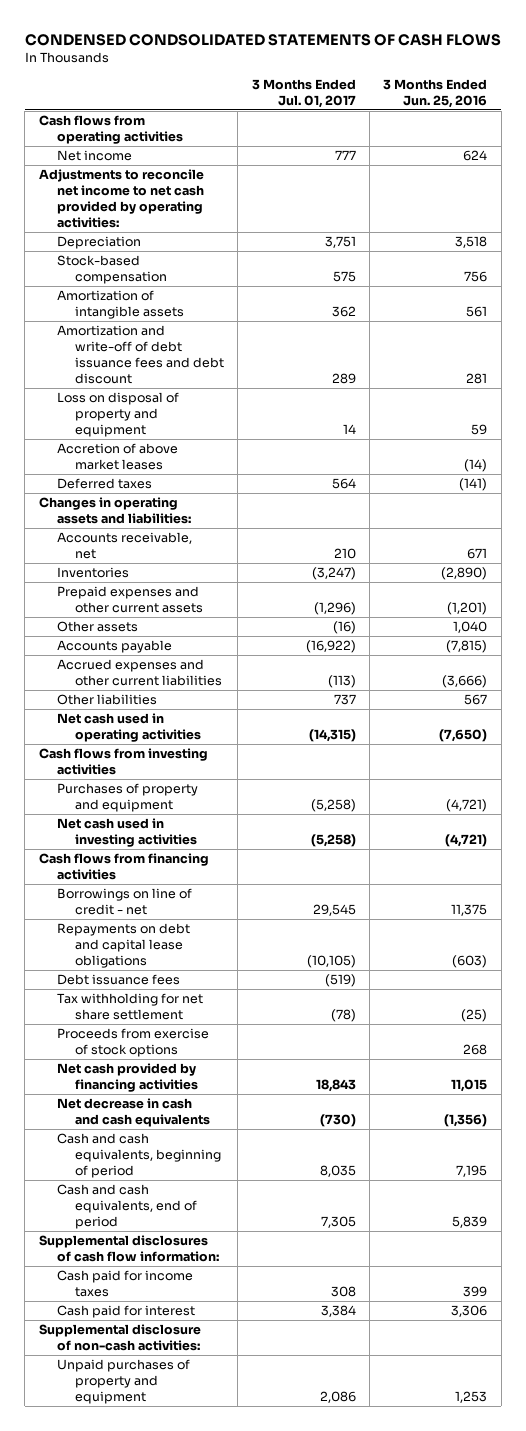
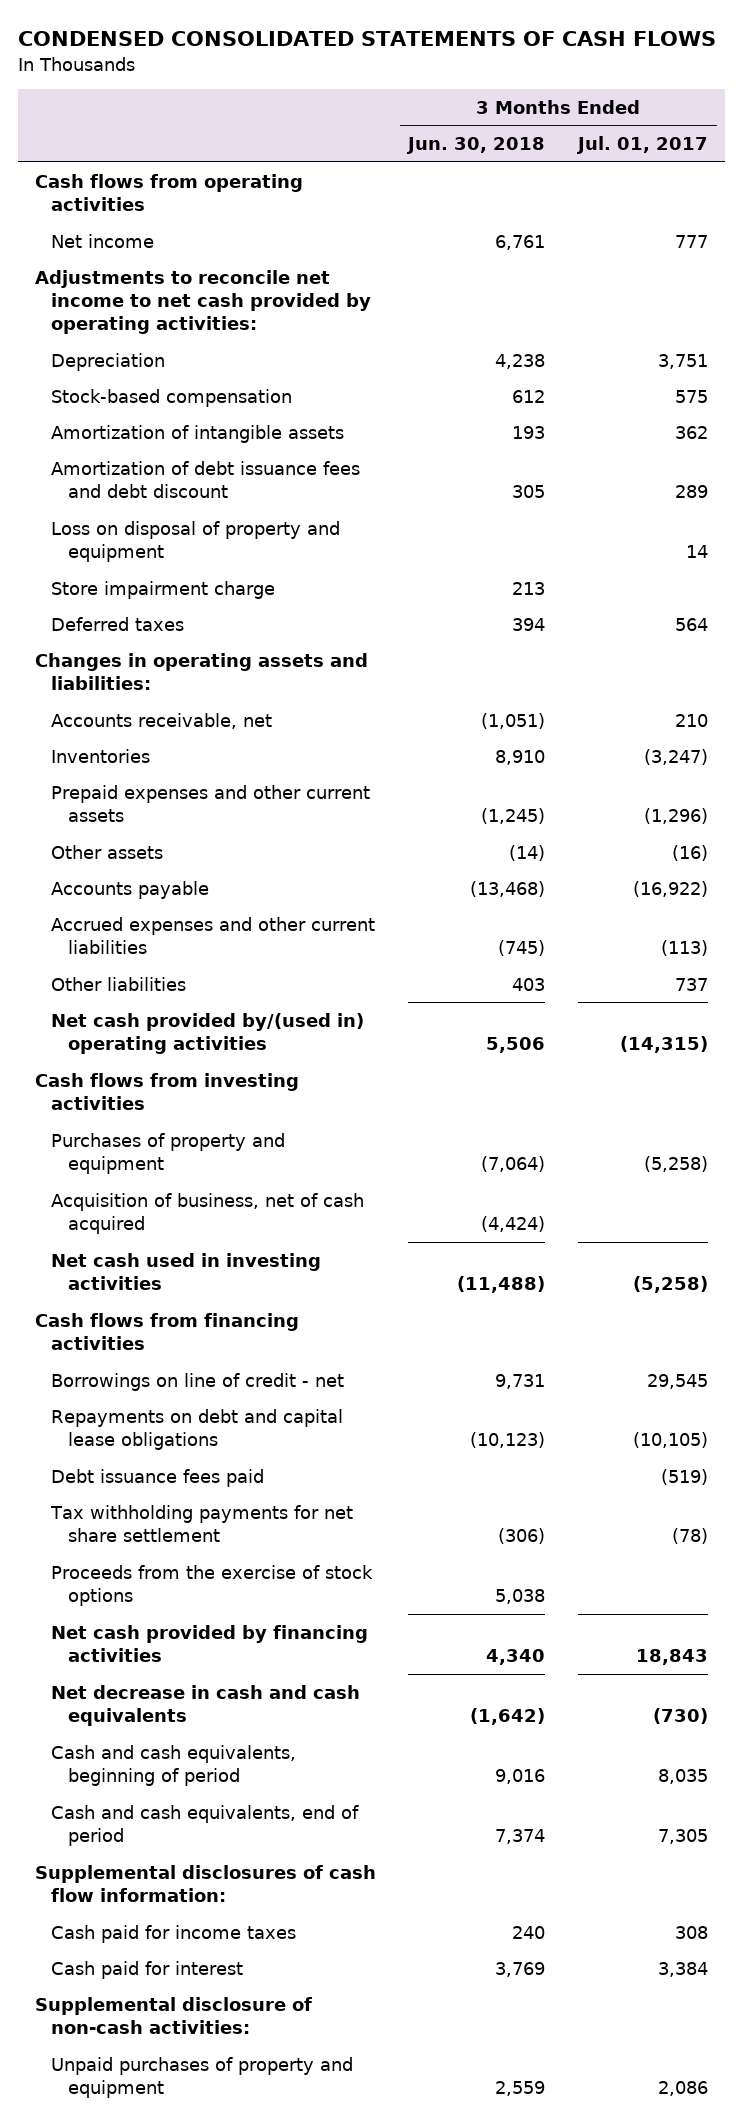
- CONDENSED CONDSOLIDATED STATEMENTS OF CASH FLOWS
+ CONDENSED CONSOLIDATED STATEMENTS OF CASH FLOWS
- | 3 Months Ended Jul. 01, 2017 | 3 Months Ended Jun. 25, 2016
+ | 3 Months Ended Jun. 30, 2018 | 3 Months Ended Jul. 01, 2017
- Amortization and write-off of debt issuance fees and debt discount | 289 | 281
+ Amortization of debt issuance fees and debt discount | 305 | 289
- Accretion of above market leases | | (14)
+ Store impairment charge | 213 |
- Net cash used in operating activities | (14,315) | (7,650)
+ Net cash provided by/(used in) operating activities | 5,506 | (14,315)
+ Acquisition of business, net of cash acquired | (4,424) |
- Debt issuance fees | (519) |
- Tax withholding for net share settlement | (78) | (25)
- Proceeds from exercise of stock options | | 268
+ Debt issuance fees paid | | (519)
+ Tax withholding payments for net share settlement | (306) | (78)
+ Proceeds from the exercise of stock options | 5,038 |

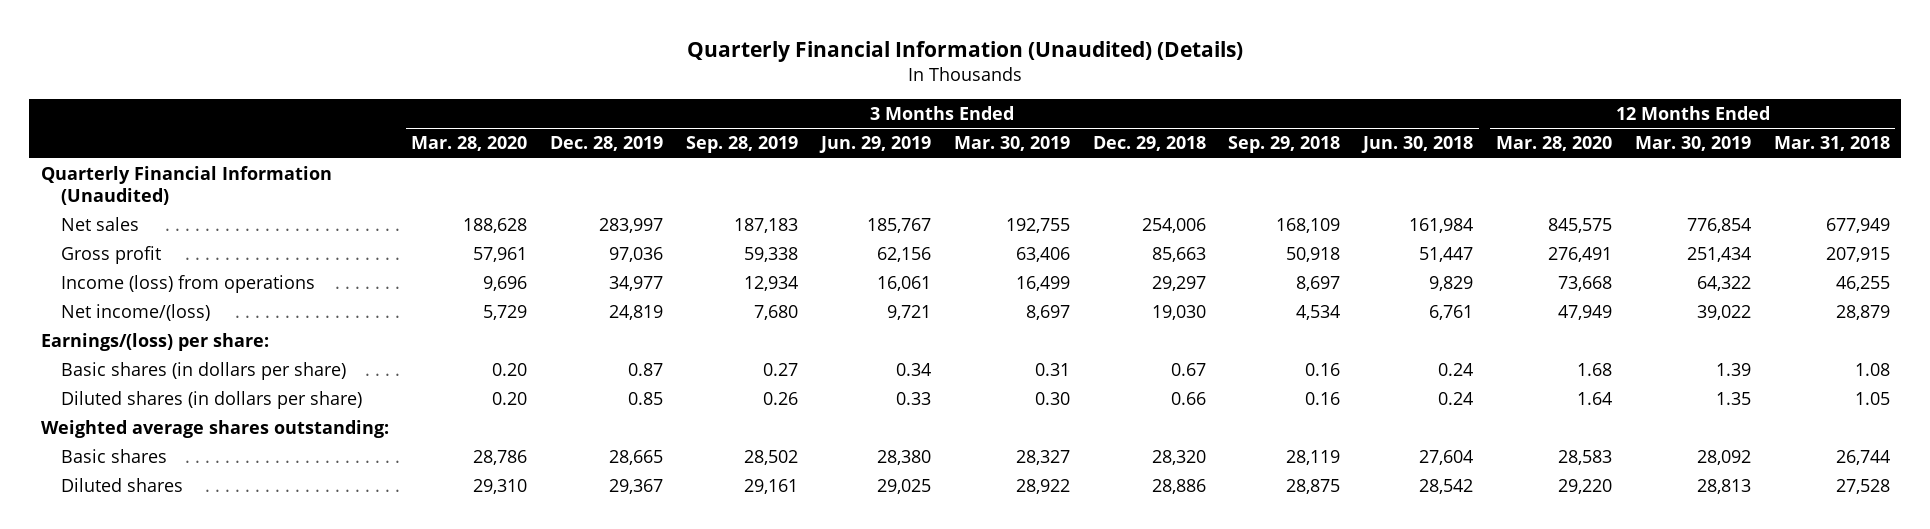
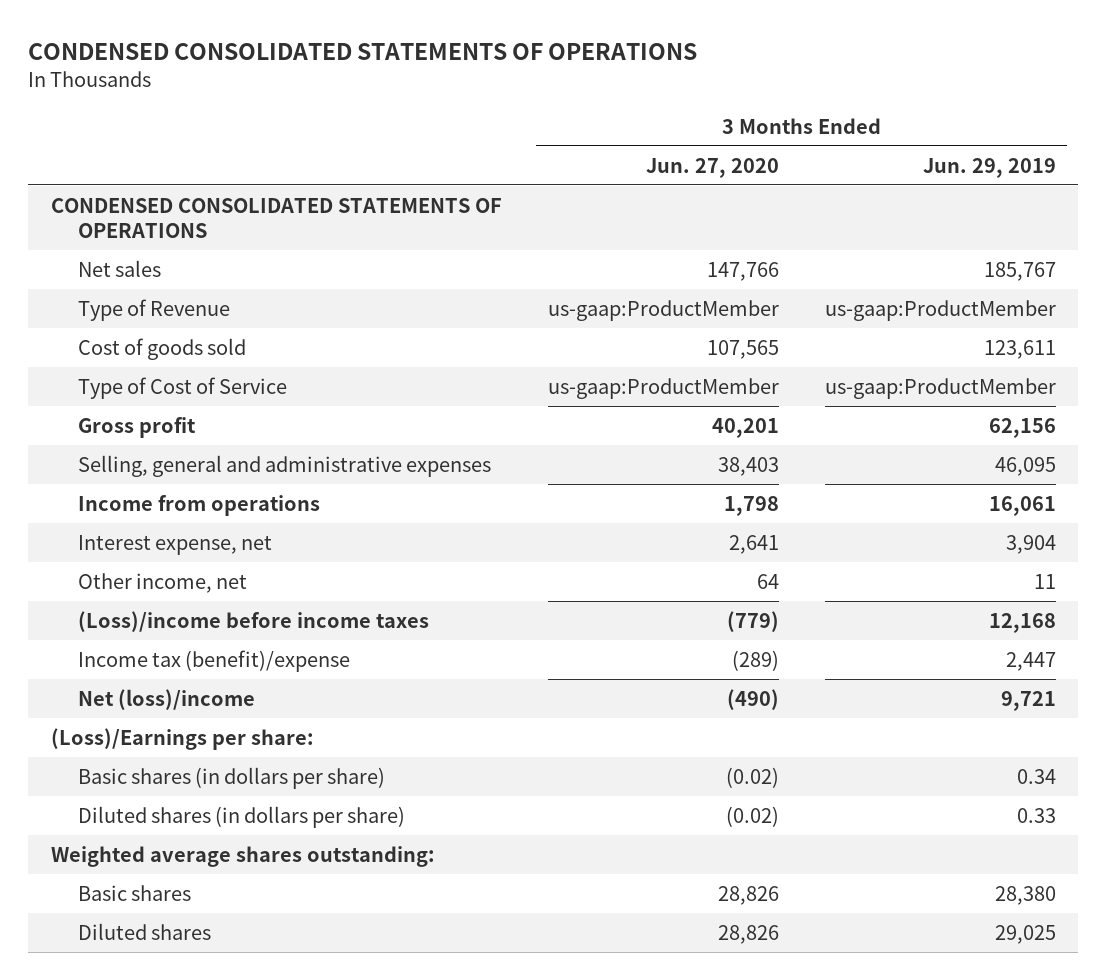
- Quarterly Financial Information (Unaudited) (Details)
+ CONDENSED CONSOLIDATED STATEMENTS OF OPERATIONS
- | 3 Months Ended Mar. 28, 2020 | 3 Months Ended Dec. 28, 2019 | 3 Months Ended Sep. 28, 2019 | 3 Months Ended Jun. 29, 2019 | 3 Months Ended Mar. 30, 2019 | 3 Months Ended Dec. 29, 2018 | 3 Months Ended Sep. 29, 2018 | 3 Months Ended Jun. 30, 2018 | 12 Months Ended Mar. 28, 2020 | 12 Months Ended Mar. 30, 2019 | 12 Months Ended Mar. 31, 2018
+ | 3 Months Ended Jun. 27, 2020 | 3 Months Ended Jun. 29, 2019
- Quarterly Financial Information (Unaudited)
+ CONDENSED CONSOLIDATED STATEMENTS OF OPERATIONS
+ Type of Revenue | us-gaap:ProductMember | us-gaap:ProductMember
+ Cost of goods sold | 107,565 | 123,611
+ Type of Cost of Service | us-gaap:ProductMember | us-gaap:ProductMember
- Income (loss) from operations | 9,696 | 34,977 | 12,934 | 16,061 | 16,499 | 29,297 | 8,697 | 9,829 | 73,668 | 64,322 | 46,255
- Net income/(loss) | 5,729 | 24,819 | 7,680 | 9,721 | 8,697 | 19,030 | 4,534 | 6,761 | 47,949 | 39,022 | 28,879
- Earnings/(loss) per share:
+ Selling, general and administrative expenses | 38,403 | 46,095
+ Income from operations | 1,798 | 16,061
+ Interest expense, net | 2,641 | 3,904
+ Other income, net | 64 | 11
+ (Loss)/income before income taxes | (779) | 12,168
+ Income tax (benefit)/expense | (289) | 2,447
+ Net (loss)/income | (490) | 9,721
+ (Loss)/Earnings per share:

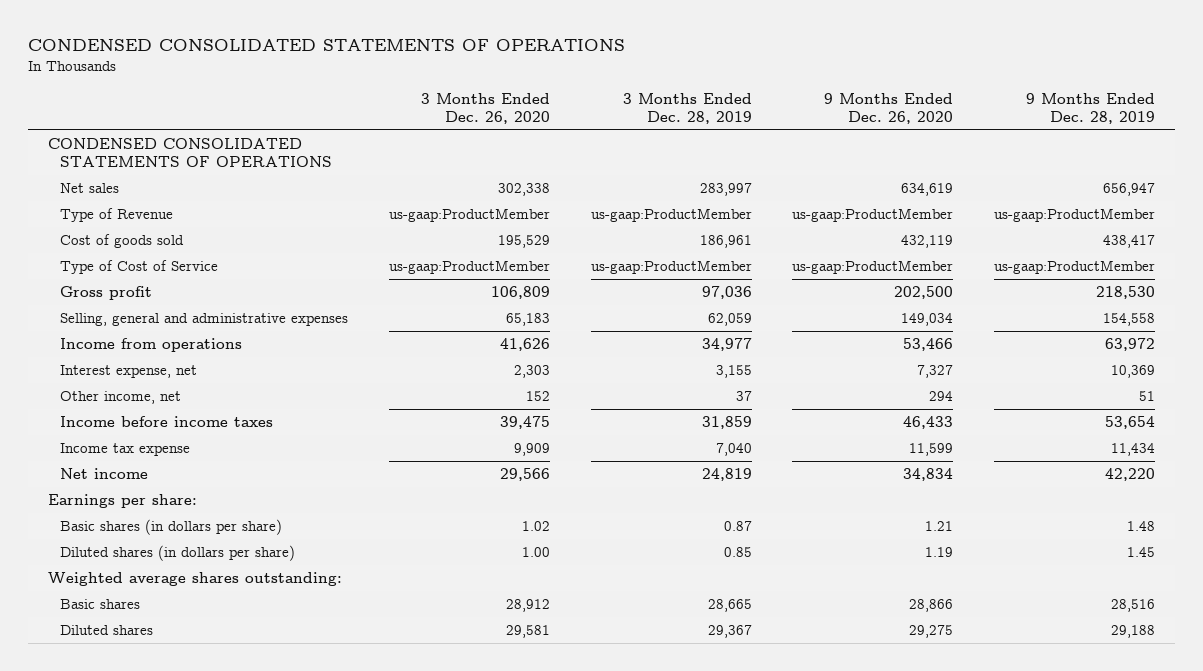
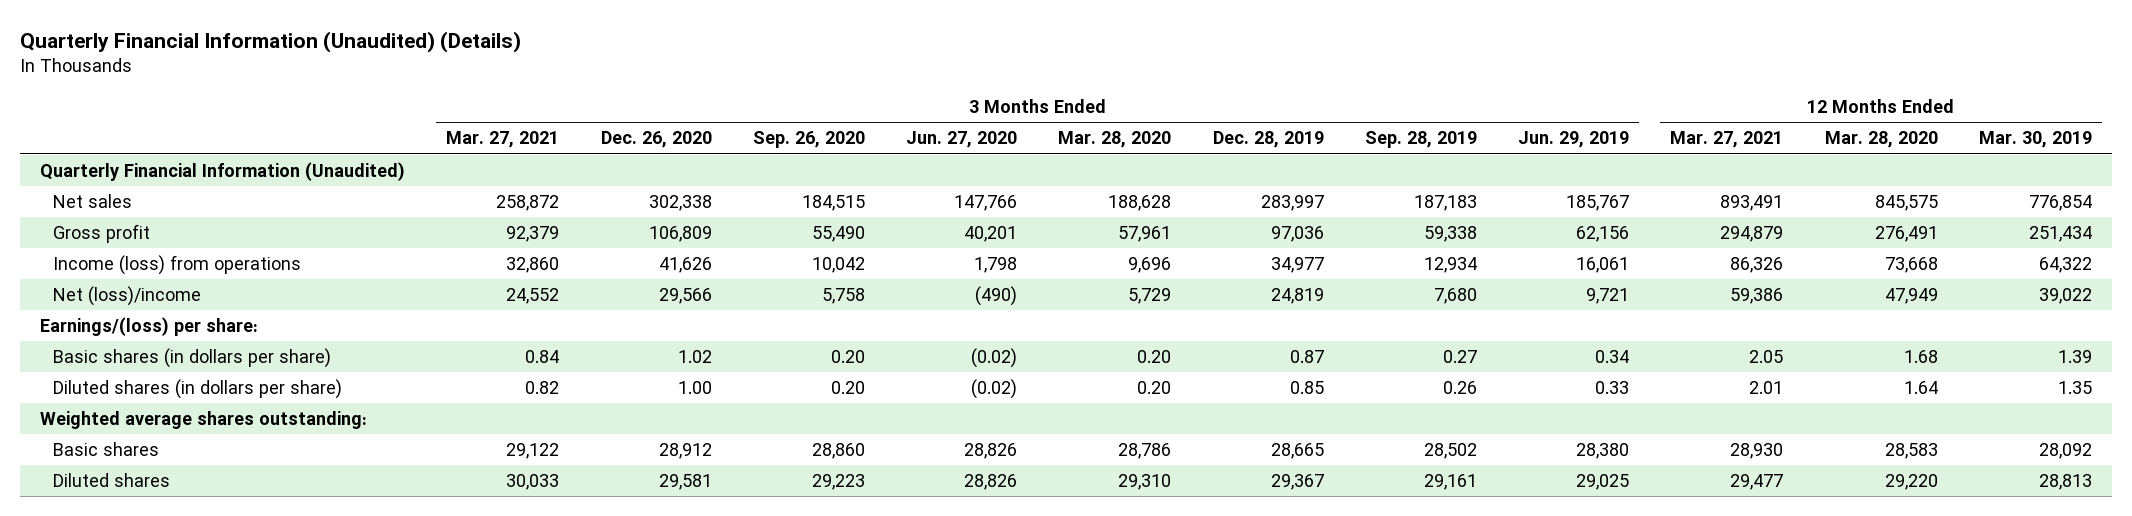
- CONDENSED CONSOLIDATED STATEMENTS OF OPERATIONS
+ Quarterly Financial Information (Unaudited) (Details)
- | 3 Months Ended Dec. 26, 2020 | 3 Months Ended Dec. 28, 2019 | 9 Months Ended Dec. 26, 2020 | 9 Months Ended Dec. 28, 2019
+ | 3 Months Ended Mar. 27, 2021 | 3 Months Ended Dec. 26, 2020 | 3 Months Ended Sep. 26, 2020 | 3 Months Ended Jun. 27, 2020 | 3 Months Ended Mar. 28, 2020 | 3 Months Ended Dec. 28, 2019 | 3 Months Ended Sep. 28, 2019 | 3 Months Ended Jun. 29, 2019 | 12 Months Ended Mar. 27, 2021 | 12 Months Ended Mar. 28, 2020 | 12 Months Ended Mar. 30, 2019
- CONDENSED CONSOLIDATED STATEMENTS OF OPERATIONS
+ Quarterly Financial Information (Unaudited)
- Type of Revenue | us-gaap:ProductMember | us-gaap:ProductMember | us-gaap:ProductMember | us-gaap:ProductMember
- Cost of goods sold | 195,529 | 186,961 | 432,119 | 438,417
- Type of Cost of Service | us-gaap:ProductMember | us-gaap:ProductMember | us-gaap:ProductMember | us-gaap:ProductMember
- Selling, general and administrative expenses | 65,183 | 62,059 | 149,034 | 154,558
- Income from operations | 41,626 | 34,977 | 53,466 | 63,972
- Interest expense, net | 2,303 | 3,155 | 7,327 | 10,369
- Other income, net | 152 | 37 | 294 | 51
- Income before income taxes | 39,475 | 31,859 | 46,433 | 53,654
- Income tax expense | 9,909 | 7,040 | 11,599 | 11,434
- Net income | 29,566 | 24,819 | 34,834 | 42,220
- Earnings per share:
+ Income (loss) from operations | 32,860 | 41,626 | 10,042 | 1,798 | 9,696 | 34,977 | 12,934 | 16,061 | 86,326 | 73,668 | 64,322
+ Net (loss)/income | 24,552 | 29,566 | 5,758 | (490) | 5,729 | 24,819 | 7,680 | 9,721 | 59,386 | 47,949 | 39,022
+ Earnings/(loss) per share:

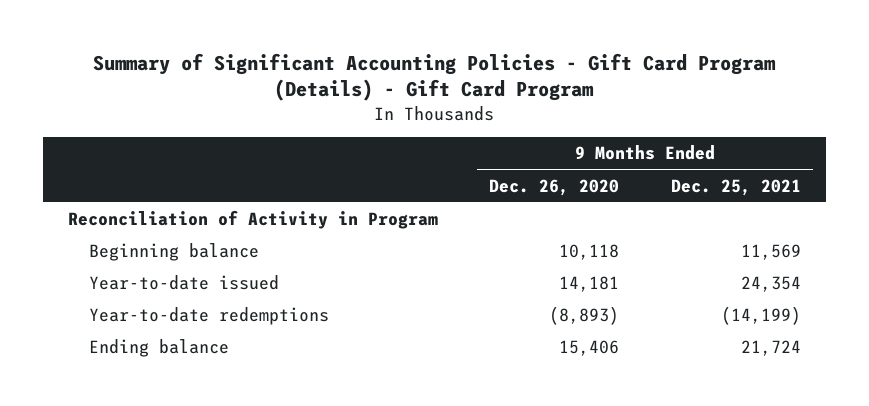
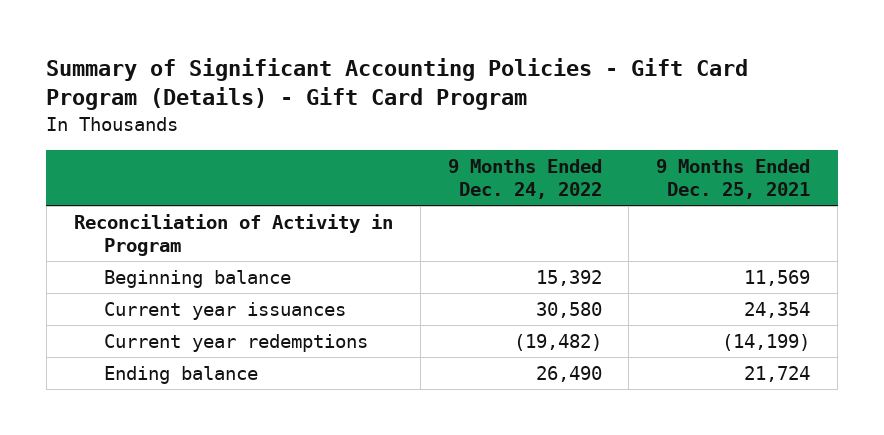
- | 9 Months Ended Dec. 26, 2020 | 9 Months Ended Dec. 25, 2021
+ | 9 Months Ended Dec. 24, 2022 | 9 Months Ended Dec. 25, 2021
- Year-to-date issued | 14,181 | 24,354
- Year-to-date redemptions | (8,893) | (14,199)
+ Current year issuances | 30,580 | 24,354
+ Current year redemptions | (19,482) | (14,199)

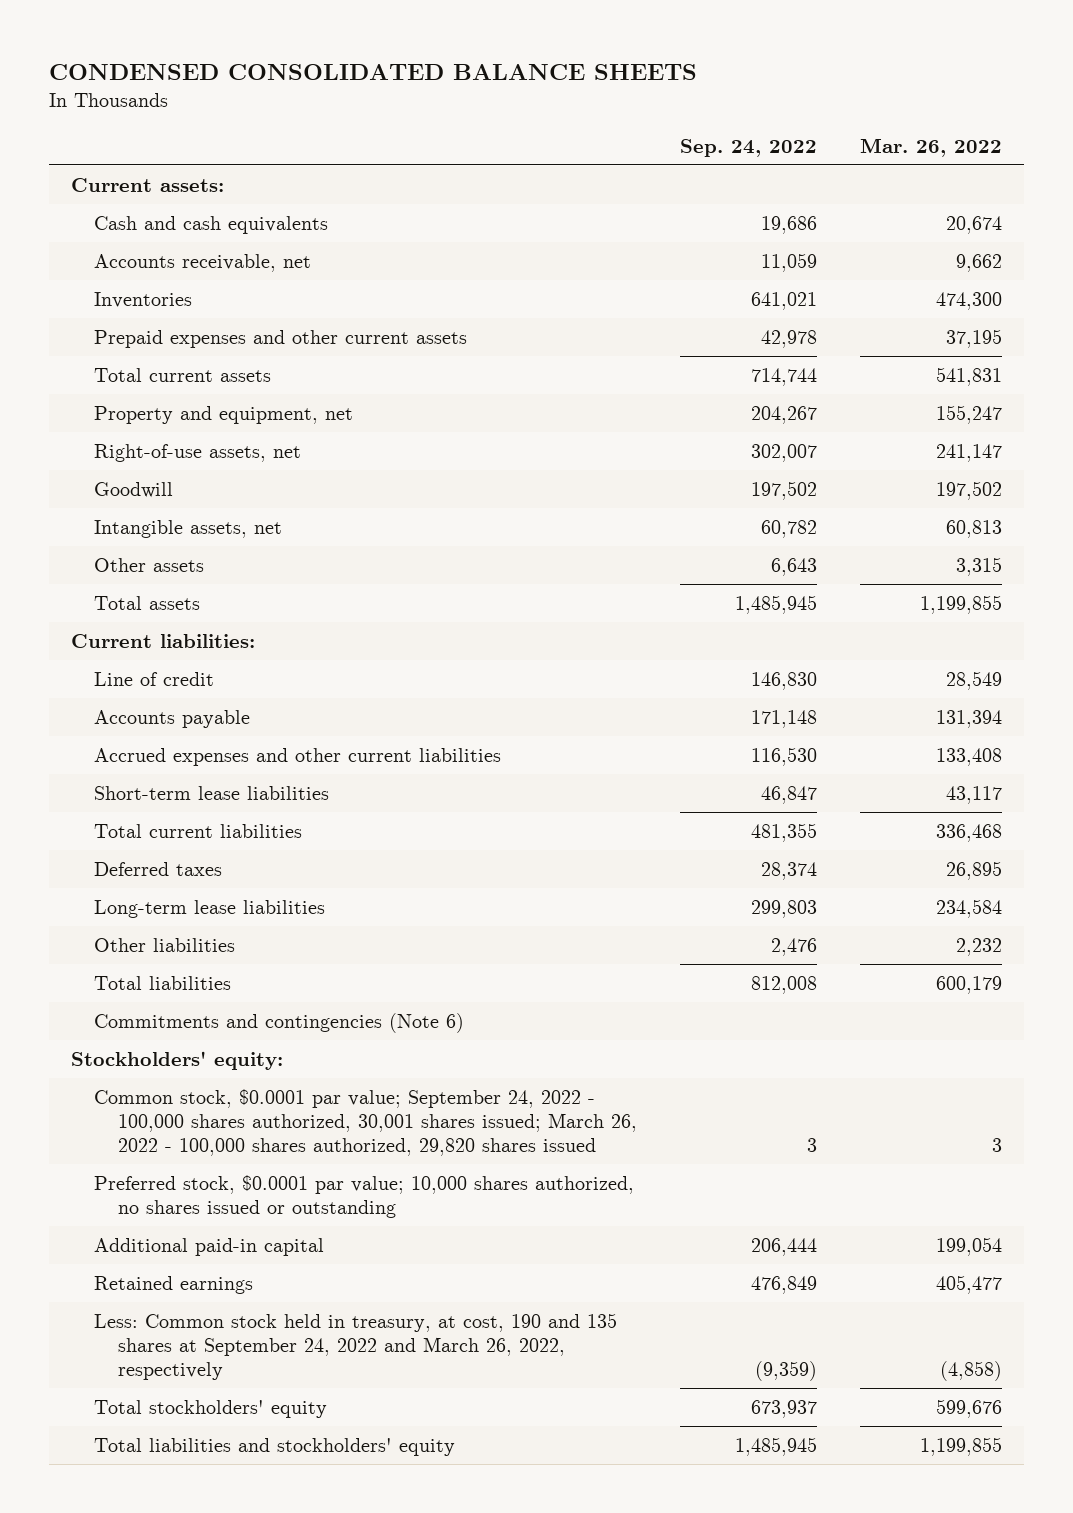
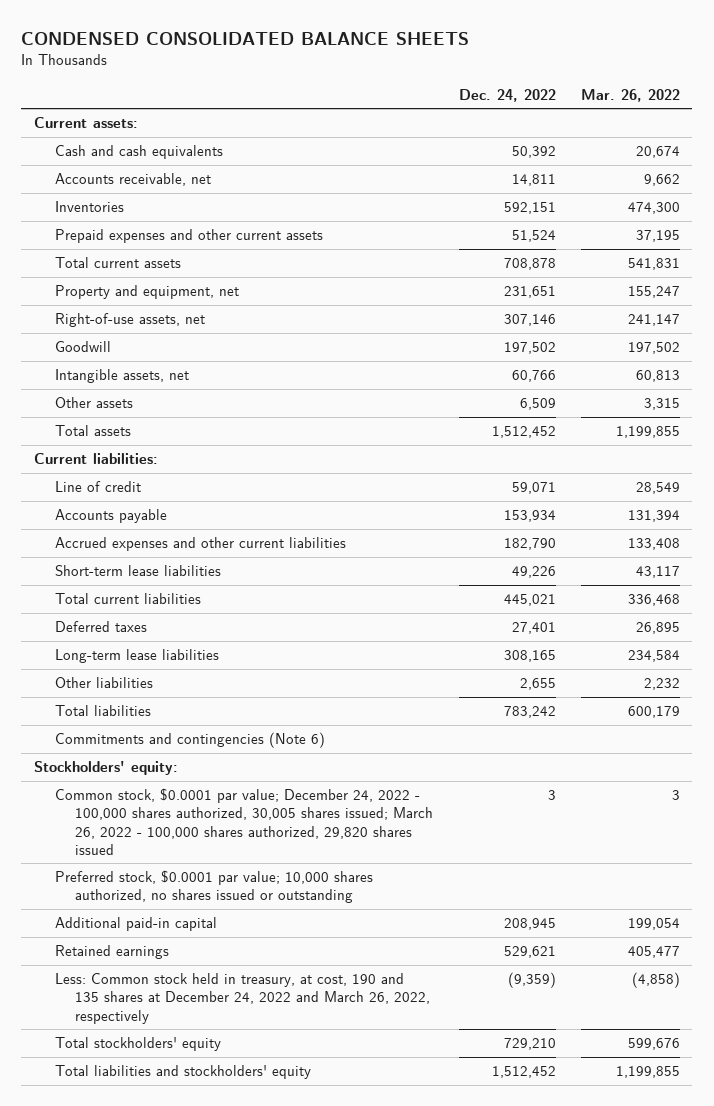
- | Sep. 24, 2022 | Mar. 26, 2022
+ | Dec. 24, 2022 | Mar. 26, 2022
- Common stock, $0.0001 par value; September 24, 2022 - 100,000 shares authorized, 30,001 shares issued; March 26, 2022 - 100,000 shares authorized, 29,820 shares issued | 3 | 3
+ Common stock, $0.0001 par value; December 24, 2022 - 100,000 shares authorized, 30,005 shares issued; March 26, 2022 - 100,000 shares authorized, 29,820 shares issued | 3 | 3
- Less: Common stock held in treasury, at cost, 190 and 135 shares at September 24, 2022 and March 26, 2022, respectively | (9,359) | (4,858)
+ Less: Common stock held in treasury, at cost, 190 and 135 shares at December 24, 2022 and March 26, 2022, respectively | (9,359) | (4,858)

